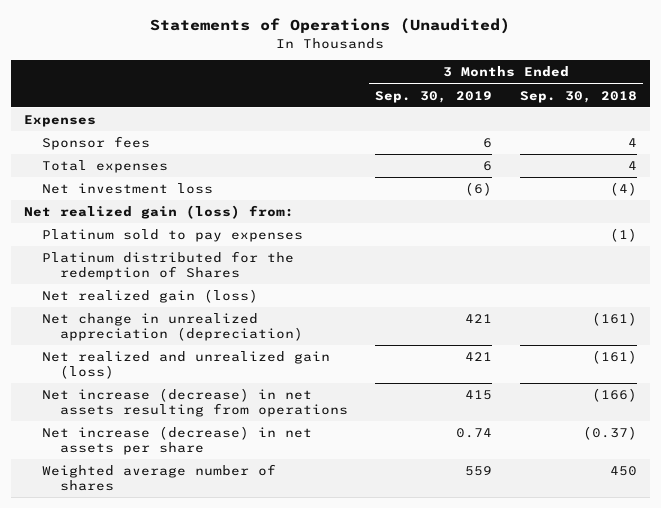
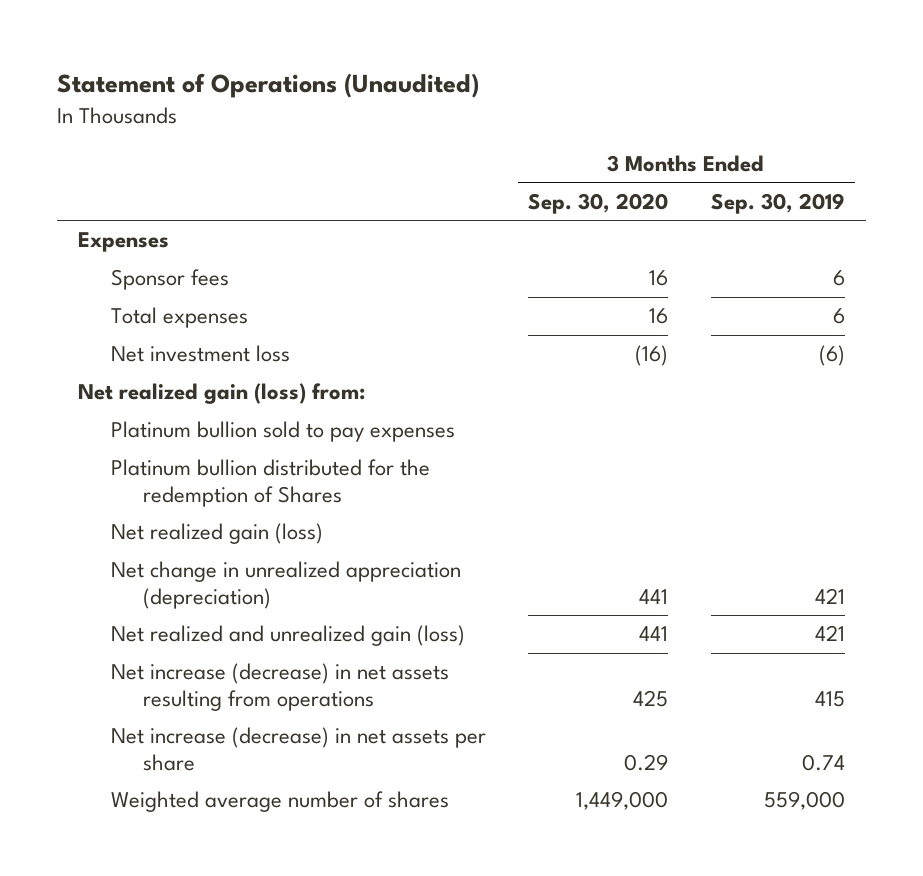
- Statements of Operations (Unaudited)
+ Statement of Operations (Unaudited)
- | 3 Months Ended Sep. 30, 2019 | 3 Months Ended Sep. 30, 2018
+ | 3 Months Ended Sep. 30, 2020 | 3 Months Ended Sep. 30, 2019
- Platinum sold to pay expenses | | (1)
- Platinum distributed for the redemption of Shares
+ Platinum bullion sold to pay expenses
+ Platinum bullion distributed for the redemption of Shares
- Weighted average number of shares | 559 | 450
+ Weighted average number of shares | 1,449,000 | 559,000

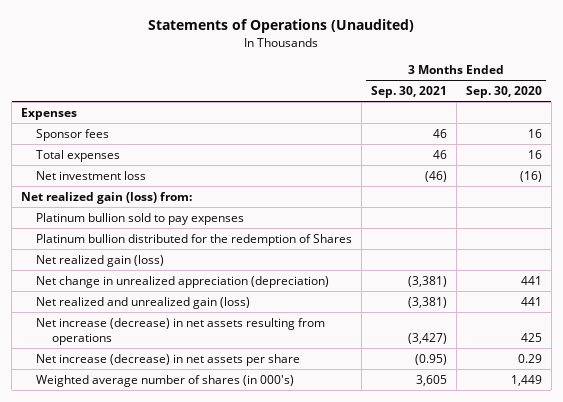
- Statement of Operations (Unaudited)
+ Statements of Operations (Unaudited)
- | 3 Months Ended Sep. 30, 2020 | 3 Months Ended Sep. 30, 2019
+ | 3 Months Ended Sep. 30, 2021 | 3 Months Ended Sep. 30, 2020
- Weighted average number of shares | 1,449,000 | 559,000
+ Weighted average number of shares (in 000's) | 3,605 | 1,449

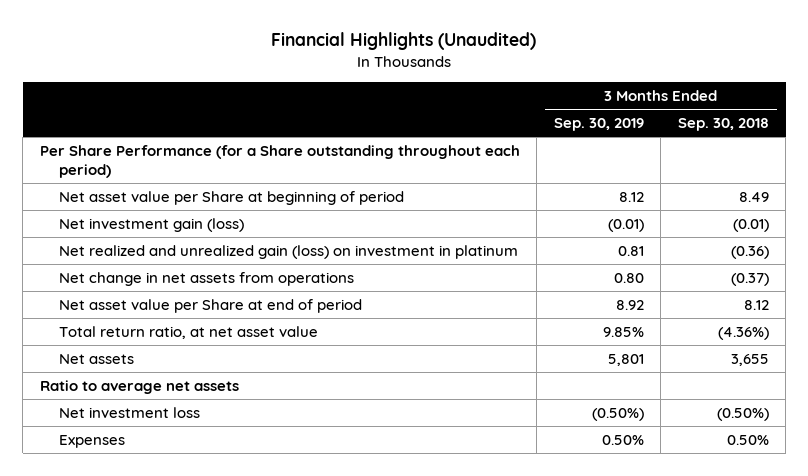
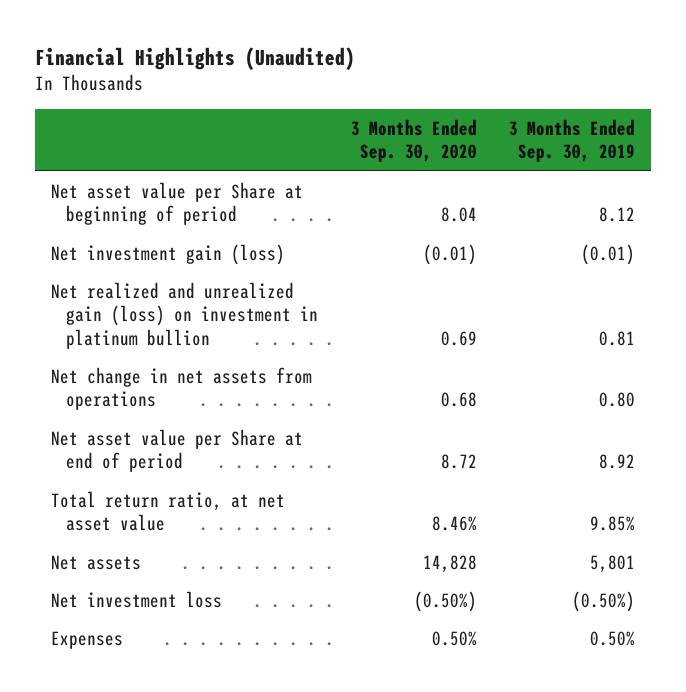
- | 3 Months Ended Sep. 30, 2019 | 3 Months Ended Sep. 30, 2018
+ | 3 Months Ended Sep. 30, 2020 | 3 Months Ended Sep. 30, 2019
- Per Share Performance (for a Share outstanding throughout each period)
- Net realized and unrealized gain (loss) on investment in platinum | 0.81 | (0.36)
+ Net realized and unrealized gain (loss) on investment in platinum bullion | 0.69 | 0.81
- Ratio to average net assets

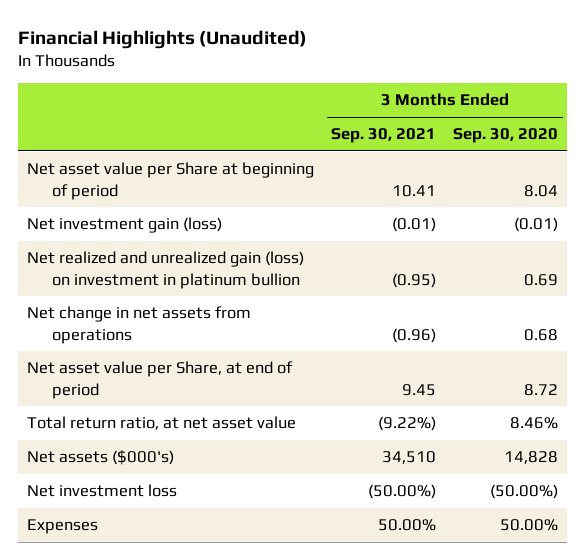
- | 3 Months Ended Sep. 30, 2020 | 3 Months Ended Sep. 30, 2019
+ | 3 Months Ended Sep. 30, 2021 | 3 Months Ended Sep. 30, 2020
- Net asset value per Share at end of period | 8.72 | 8.92
+ Net asset value per Share, at end of period | 9.45 | 8.72
- Net assets | 14,828 | 5,801
- Net investment loss | (0.50%) | (0.50%)
- Expenses | 0.50% | 0.50%
+ Net assets ($000's) | 34,510 | 14,828
+ Net investment loss | (50.00%) | (50.00%)
+ Expenses | 50.00% | 50.00%

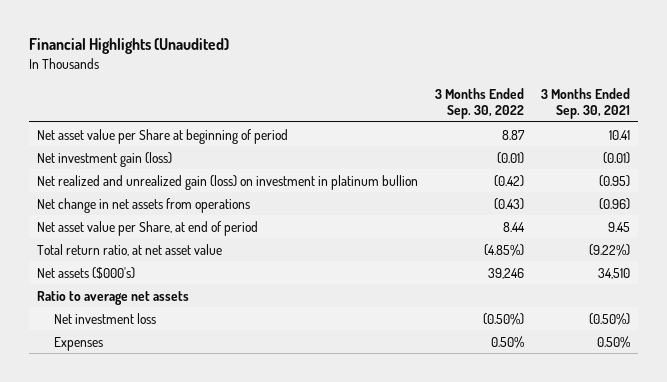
- | 3 Months Ended Sep. 30, 2021 | 3 Months Ended Sep. 30, 2020
+ | 3 Months Ended Sep. 30, 2022 | 3 Months Ended Sep. 30, 2021
- Net investment loss | (50.00%) | (50.00%)
- Expenses | 50.00% | 50.00%
+ Ratio to average net assets
+ Net investment loss | (0.50%) | (0.50%)
+ Expenses | 0.50% | 0.50%

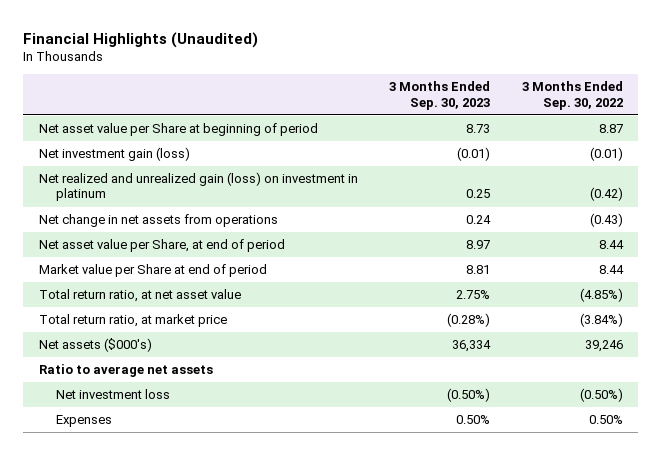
- | 3 Months Ended Sep. 30, 2022 | 3 Months Ended Sep. 30, 2021
+ | 3 Months Ended Sep. 30, 2023 | 3 Months Ended Sep. 30, 2022
- Net realized and unrealized gain (loss) on investment in platinum bullion | (0.42) | (0.95)
+ Net realized and unrealized gain (loss) on investment in platinum | 0.25 | (0.42)
+ Market value per Share at end of period | 8.81 | 8.44
+ Total return ratio, at market price | (0.28%) | (3.84%)

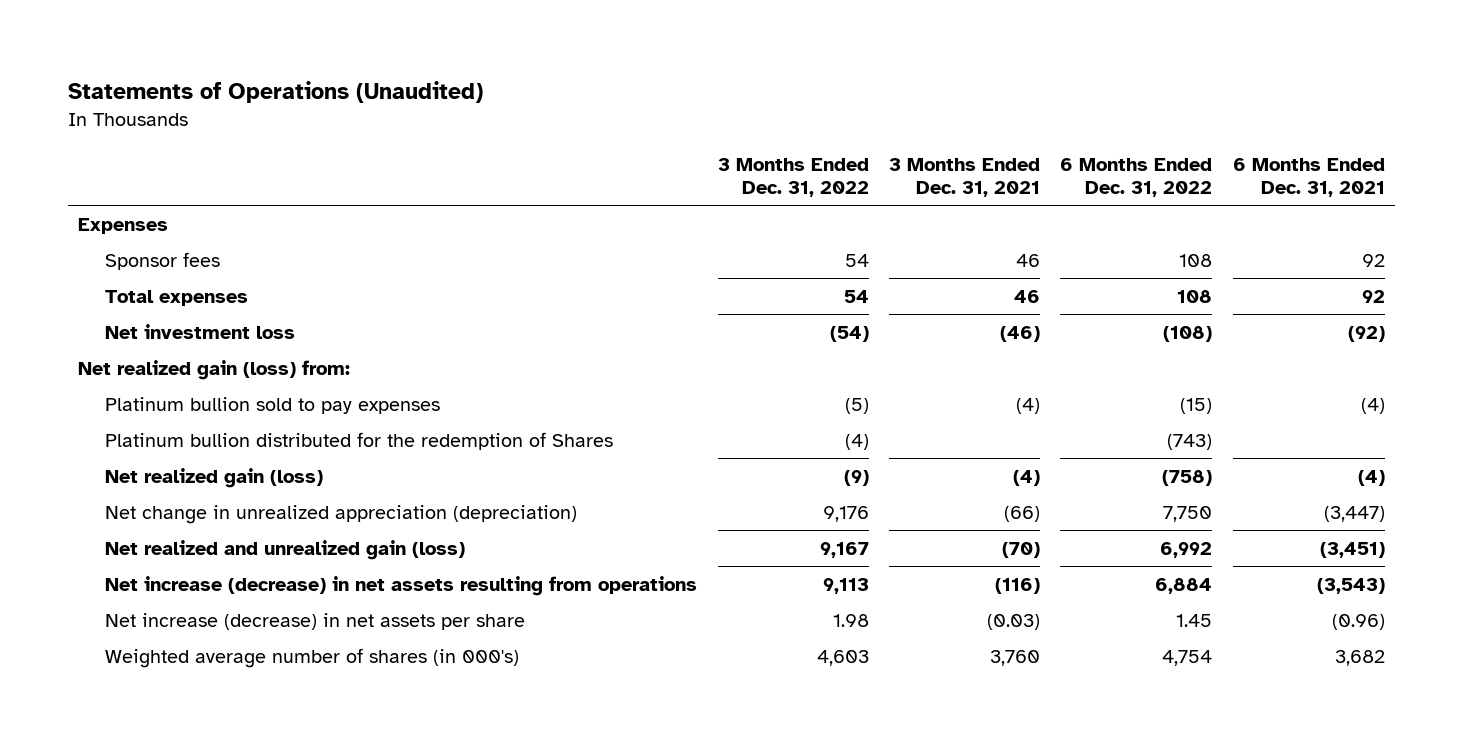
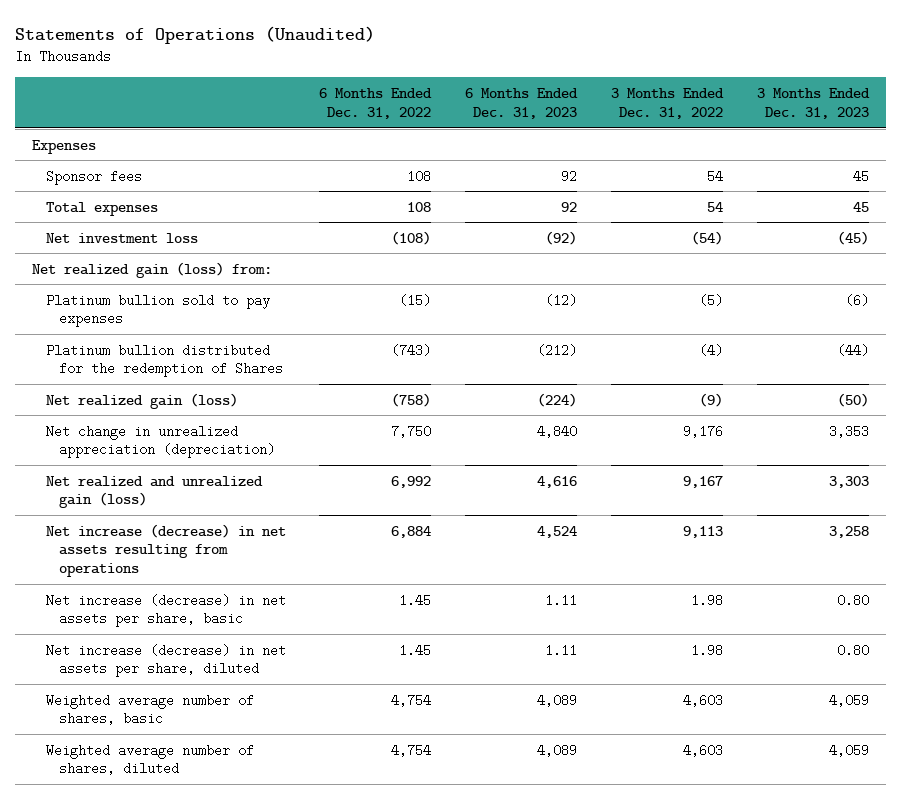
- | 3 Months Ended Dec. 31, 2022 | 3 Months Ended Dec. 31, 2021 | 6 Months Ended Dec. 31, 2022 | 6 Months Ended Dec. 31, 2021
+ | 6 Months Ended Dec. 31, 2022 | 6 Months Ended Dec. 31, 2023 | 3 Months Ended Dec. 31, 2022 | 3 Months Ended Dec. 31, 2023
- Net increase (decrease) in net assets per share | 1.98 | (0.03) | 1.45 | (0.96)
- Weighted average number of shares (in 000's) | 4,603 | 3,760 | 4,754 | 3,682
+ Net increase (decrease) in net assets per share, basic | 1.45 | 1.11 | 1.98 | 0.80
+ Net increase (decrease) in net assets per share, diluted | 1.45 | 1.11 | 1.98 | 0.80
+ Weighted average number of shares, basic | 4,754 | 4,089 | 4,603 | 4,059
+ Weighted average number of shares, diluted | 4,754 | 4,089 | 4,603 | 4,059

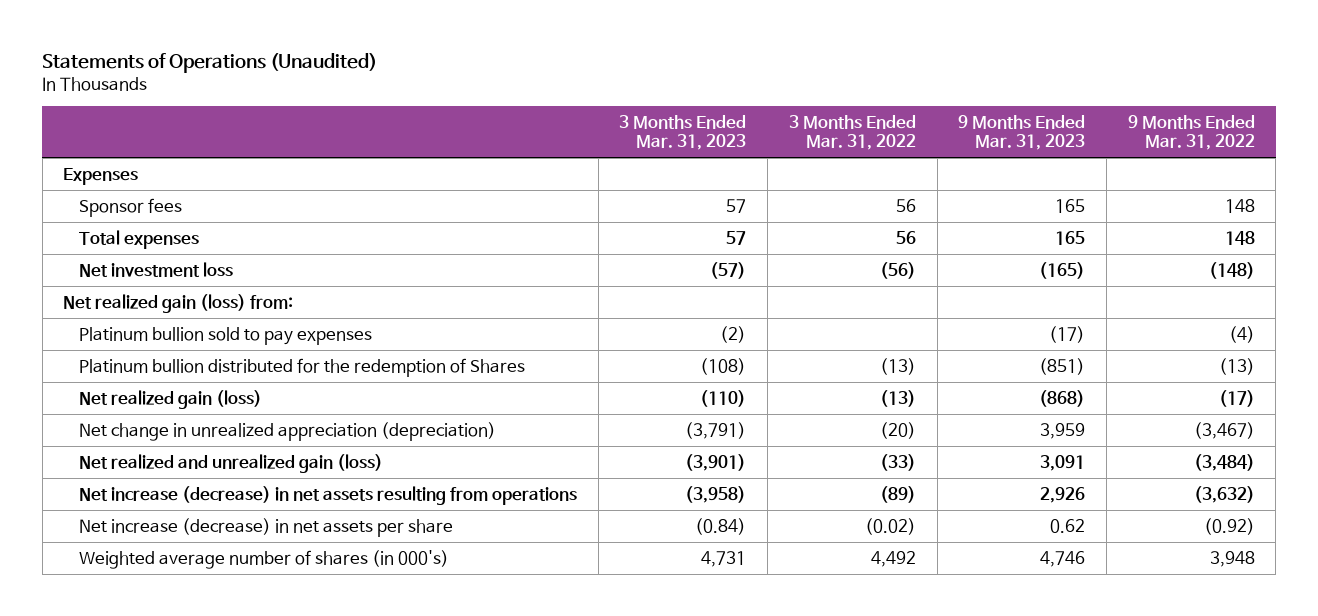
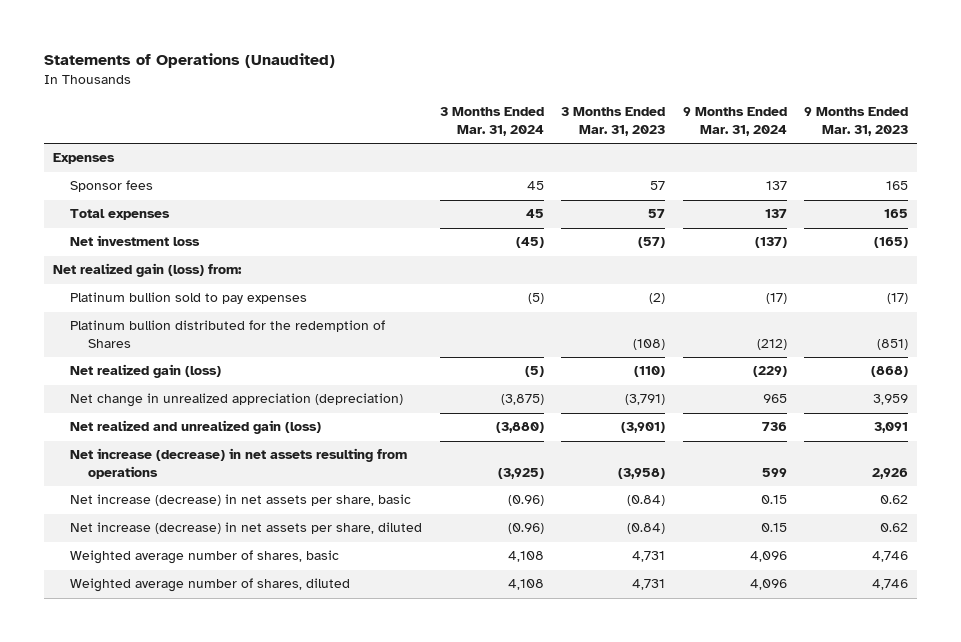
- | 3 Months Ended Mar. 31, 2023 | 3 Months Ended Mar. 31, 2022 | 9 Months Ended Mar. 31, 2023 | 9 Months Ended Mar. 31, 2022
+ | 3 Months Ended Mar. 31, 2024 | 3 Months Ended Mar. 31, 2023 | 9 Months Ended Mar. 31, 2024 | 9 Months Ended Mar. 31, 2023
- Net increase (decrease) in net assets per share | (0.84) | (0.02) | 0.62 | (0.92)
- Weighted average number of shares (in 000's) | 4,731 | 4,492 | 4,746 | 3,948
+ Net increase (decrease) in net assets per share, basic | (0.96) | (0.84) | 0.15 | 0.62
+ Net increase (decrease) in net assets per share, diluted | (0.96) | (0.84) | 0.15 | 0.62
+ Weighted average number of shares, basic | 4,108 | 4,731 | 4,096 | 4,746
+ Weighted average number of shares, diluted | 4,108 | 4,731 | 4,096 | 4,746

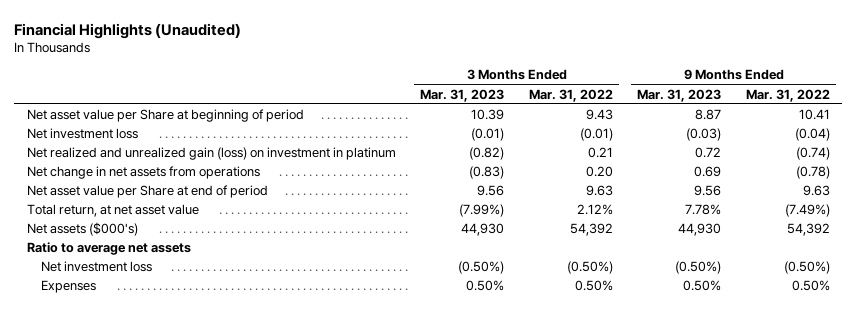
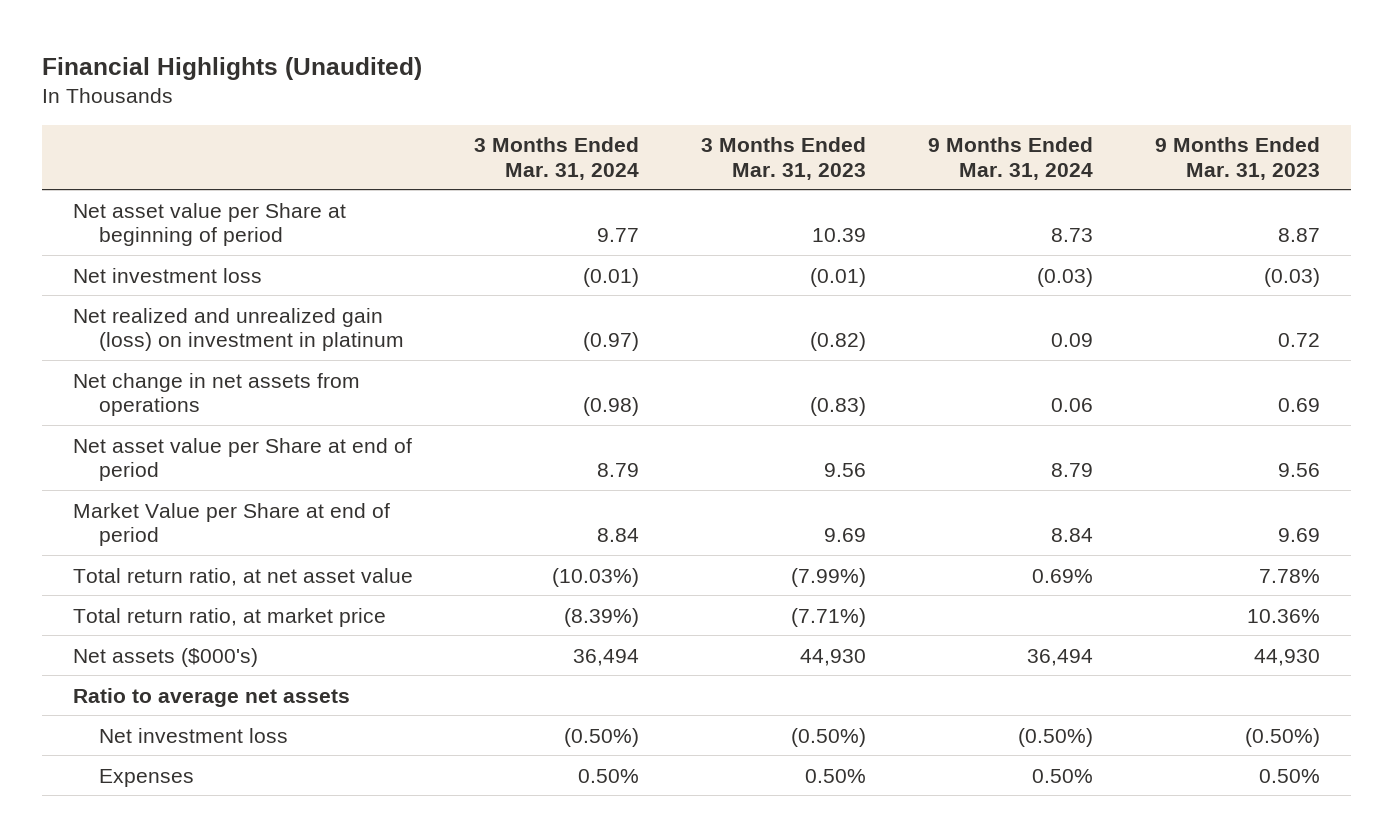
- | 3 Months Ended Mar. 31, 2023 | 3 Months Ended Mar. 31, 2022 | 9 Months Ended Mar. 31, 2023 | 9 Months Ended Mar. 31, 2022
+ | 3 Months Ended Mar. 31, 2024 | 3 Months Ended Mar. 31, 2023 | 9 Months Ended Mar. 31, 2024 | 9 Months Ended Mar. 31, 2023
- Total return, at net asset value | (7.99%) | 2.12% | 7.78% | (7.49%)
+ Market Value per Share at end of period | 8.84 | 9.69 | 8.84 | 9.69
+ Total return ratio, at net asset value | (10.03%) | (7.99%) | 0.69% | 7.78%
+ Total return ratio, at market price | (8.39%) | (7.71%) | | 10.36%

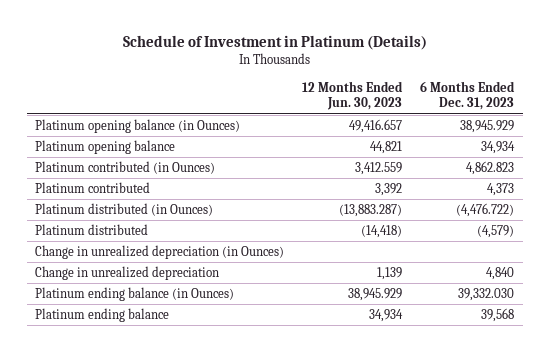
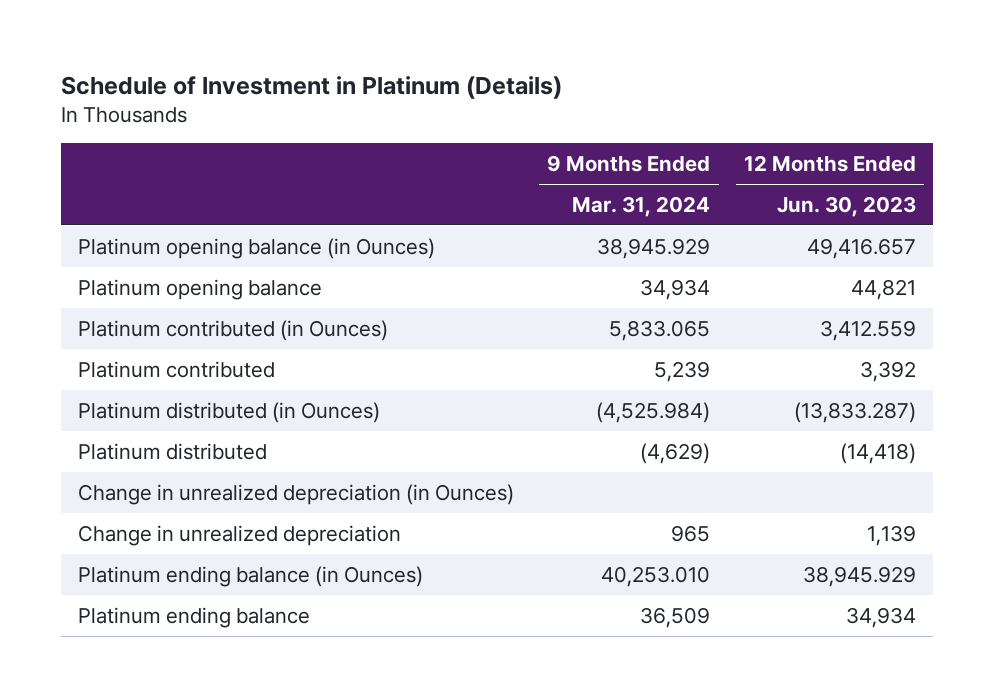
- | 12 Months Ended Jun. 30, 2023 | 6 Months Ended Dec. 31, 2023
+ | 9 Months Ended Mar. 31, 2024 | 12 Months Ended Jun. 30, 2023
- Platinum distributed (in Ounces) | (13,883.287) | (4,476.722)
+ Platinum distributed (in Ounces) | (4,525.984) | (13,833.287)

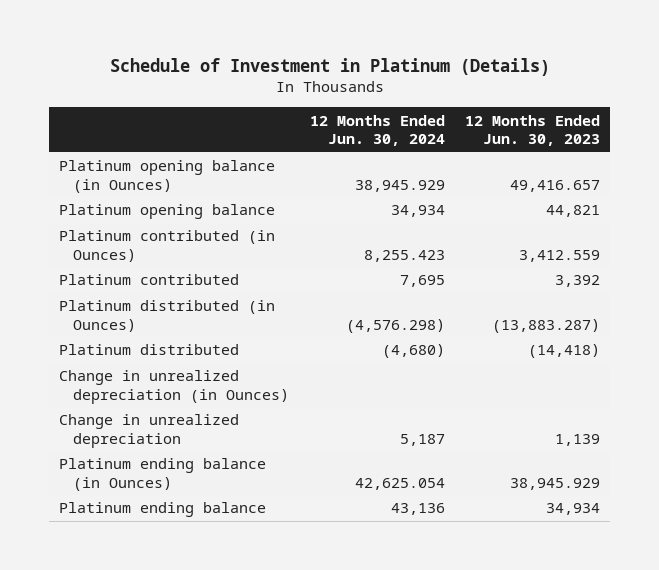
- | 9 Months Ended Mar. 31, 2024 | 12 Months Ended Jun. 30, 2023
+ | 12 Months Ended Jun. 30, 2024 | 12 Months Ended Jun. 30, 2023
- Platinum distributed (in Ounces) | (4,525.984) | (13,833.287)
+ Platinum distributed (in Ounces) | (4,576.298) | (13,883.287)

